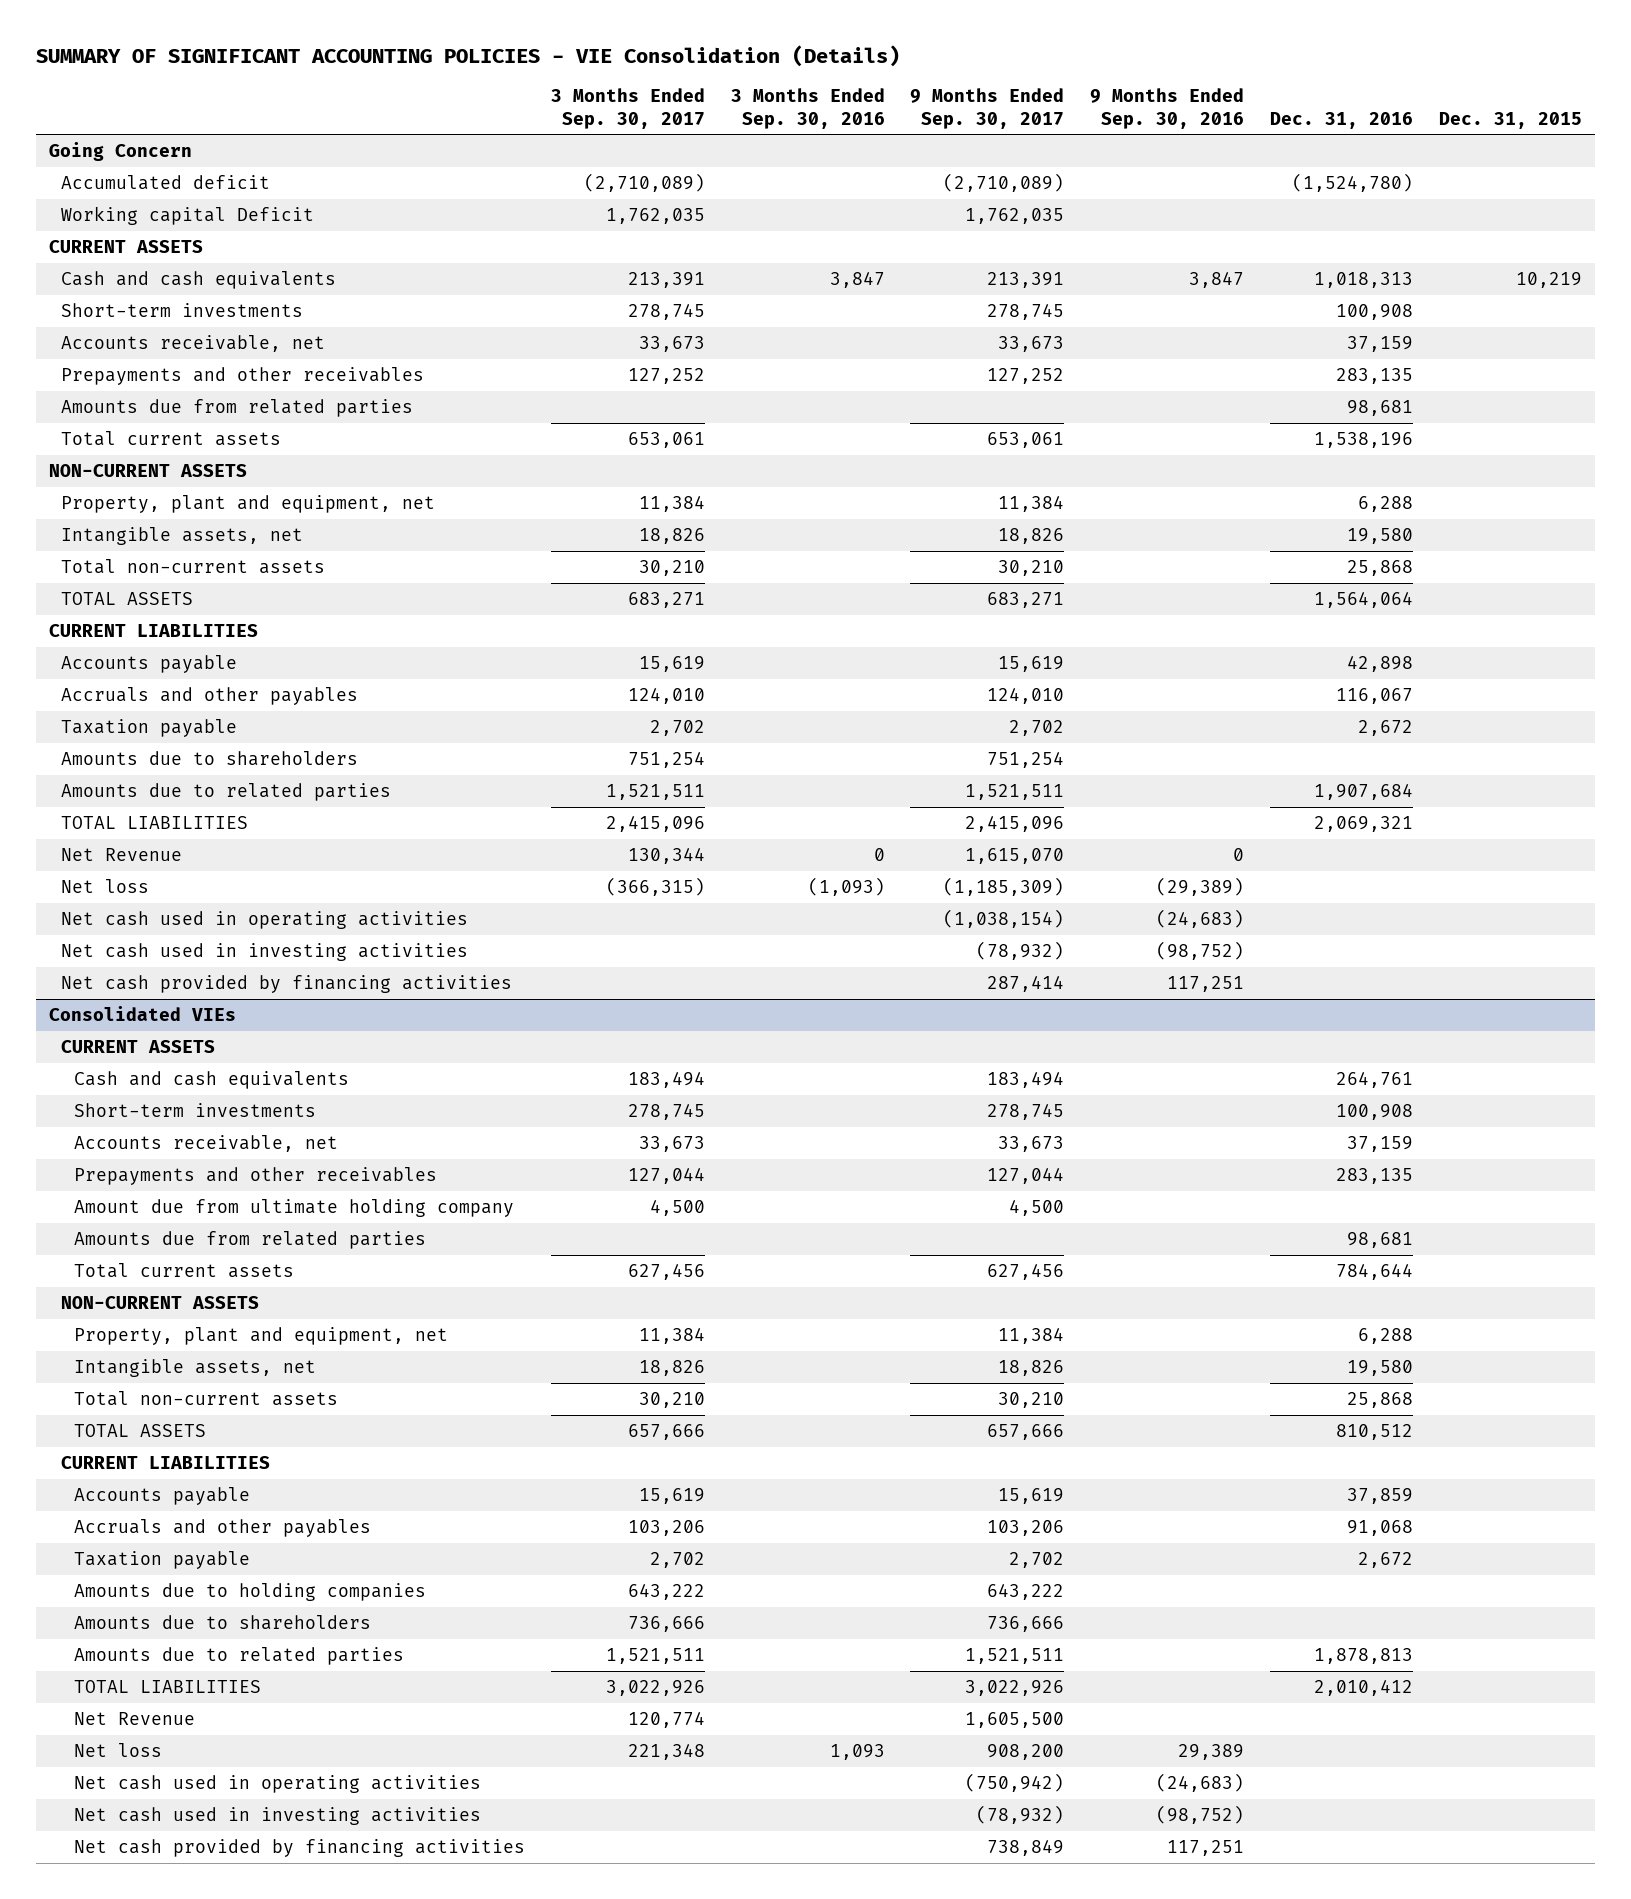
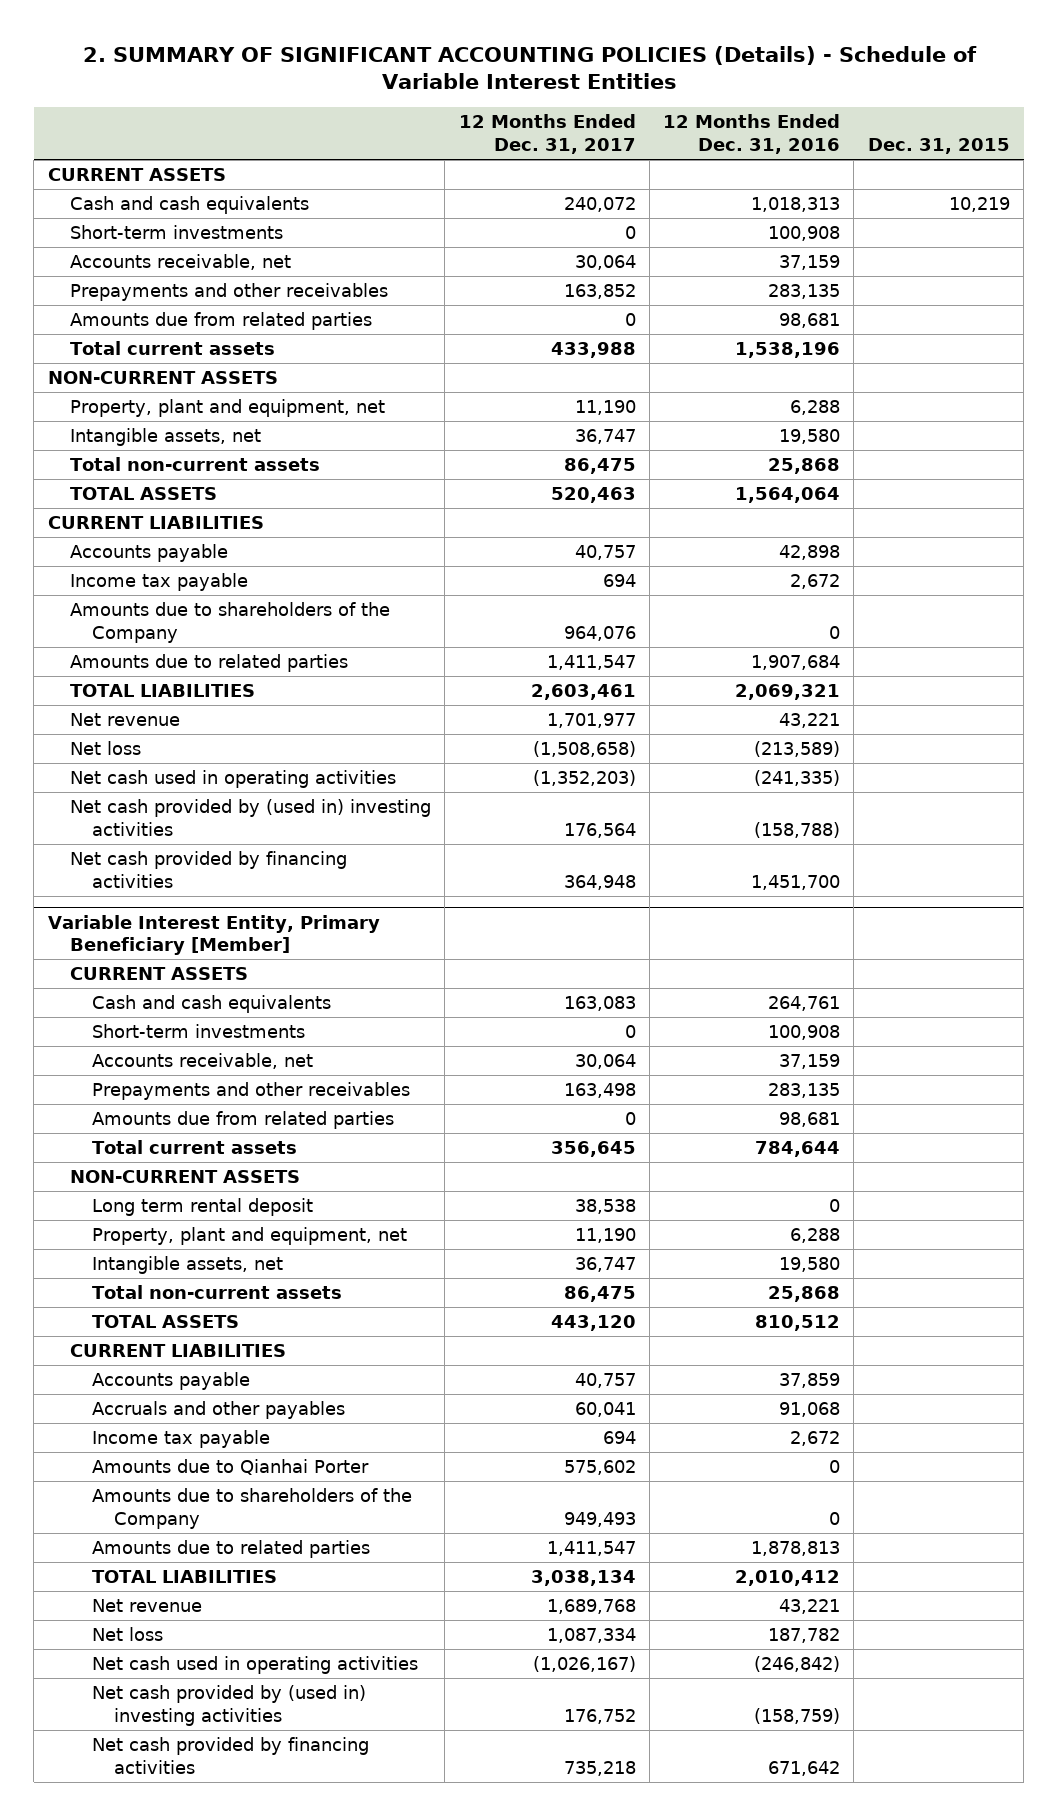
- SUMMARY OF SIGNIFICANT ACCOUNTING POLICIES - VIE Consolidation (Details)
+ 2. SUMMARY OF SIGNIFICANT ACCOUNTING POLICIES (Details) - Schedule of Variable Interest Entities
- | 3 Months Ended Sep. 30, 2017 | 3 Months Ended Sep. 30, 2016 | 9 Months Ended Sep. 30, 2017 | 9 Months Ended Sep. 30, 2016 | Dec. 31, 2016 | Dec. 31, 2015
+ | 12 Months Ended Dec. 31, 2017 | 12 Months Ended Dec. 31, 2016 | Dec. 31, 2015
- Going Concern
- Accumulated deficit | (2,710,089) | | (2,710,089) | | (1,524,780) |
- Working capital Deficit | 1,762,035 | | 1,762,035 | | |
- Accruals and other payables | 124,010 | | 124,010 | | 116,067 |
- Taxation payable | 2,702 | | 2,702 | | 2,672 |
- Amounts due to shareholders | 751,254 | | 751,254 | | |
+ Income tax payable | 694 | 2,672 |
+ Amounts due to shareholders of the Company | 964,076 | 0 |
- Net Revenue | 130,344 | 0 | 1,615,070 | 0 | |
+ Net revenue | 1,701,977 | 43,221 |
- Net cash used in investing activities | | | (78,932) | (98,752) | |
+ Net cash provided by (used in) investing activities | 176,564 | (158,788) |
- Consolidated VIEs
+ Variable Interest Entity, Primary Beneficiary [Member]
- Amount due from ultimate holding company | 4,500 | | 4,500 | | |
+ Long term rental deposit | 38,538 | 0 |
- Taxation payable | 2,702 | | 2,702 | | 2,672 |
- Amounts due to holding companies | 643,222 | | 643,222 | | |
- Amounts due to shareholders | 736,666 | | 736,666 | | |
+ Income tax payable | 694 | 2,672 |
+ Amounts due to Qianhai Porter | 575,602 | 0 |
+ Amounts due to shareholders of the Company | 949,493 | 0 |
- Net Revenue | 120,774 | | 1,605,500 | | |
+ Net revenue | 1,689,768 | 43,221 |
- Net cash used in investing activities | | | (78,932) | (98,752) | |
+ Net cash provided by (used in) investing activities | 176,752 | (158,759) |

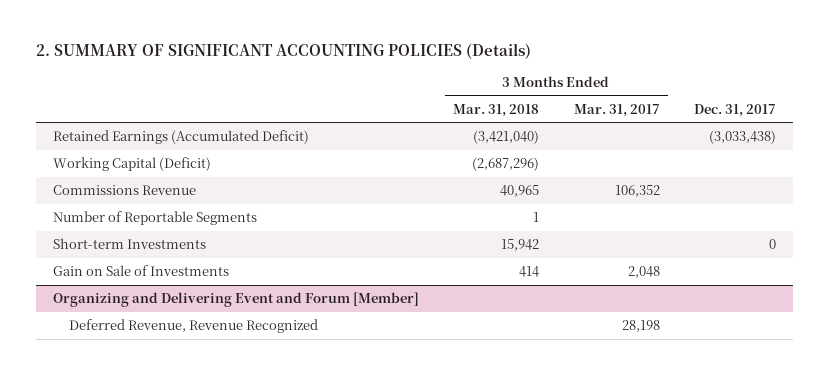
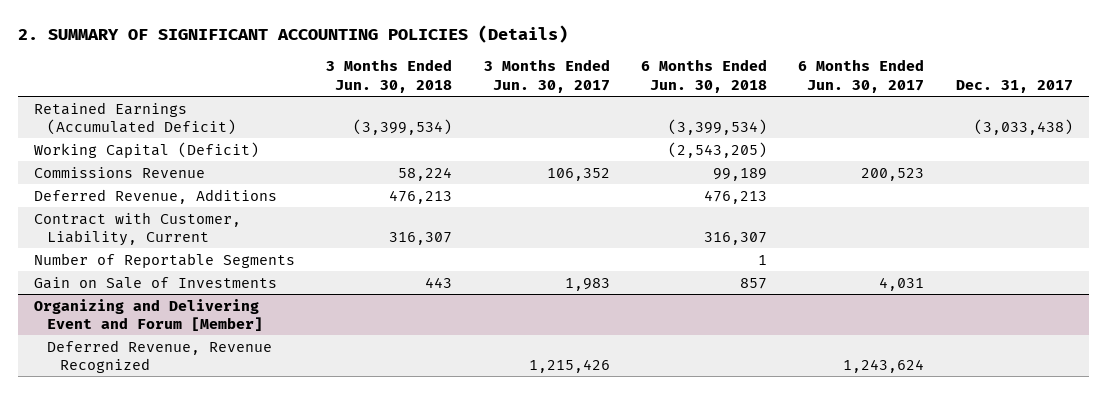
- | 3 Months Ended Mar. 31, 2018 | 3 Months Ended Mar. 31, 2017 | Dec. 31, 2017
+ | 3 Months Ended Jun. 30, 2018 | 3 Months Ended Jun. 30, 2017 | 6 Months Ended Jun. 30, 2018 | 6 Months Ended Jun. 30, 2017 | Dec. 31, 2017
+ Deferred Revenue, Additions | 476,213 | | 476,213 | |
+ Contract with Customer, Liability, Current | 316,307 | | 316,307 | |
- Short-term Investments | 15,942 | | 0

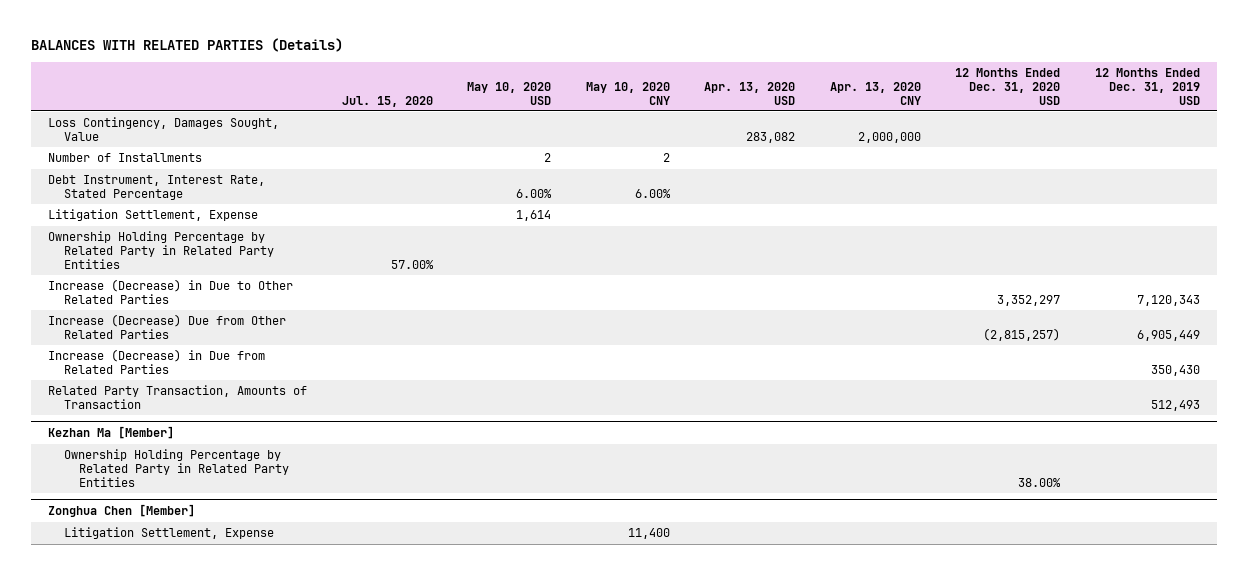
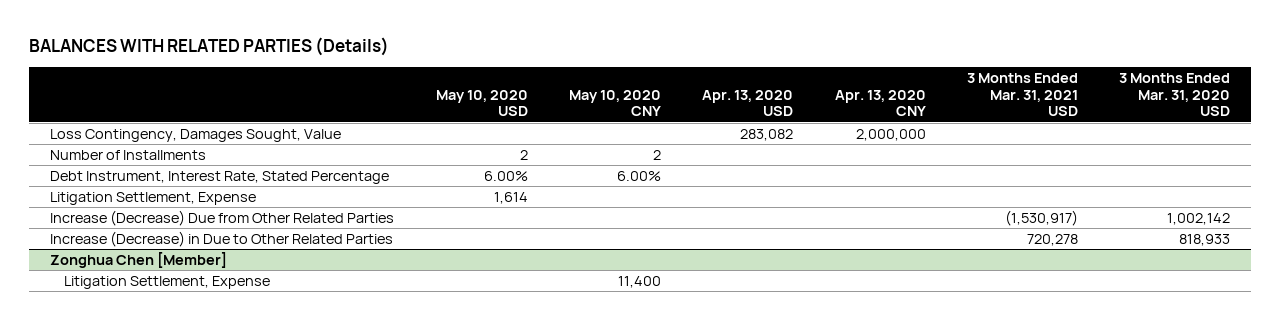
- | Jul. 15, 2020 | May 10, 2020 USD | May 10, 2020 CNY | Apr. 13, 2020 USD | Apr. 13, 2020 CNY | 12 Months Ended Dec. 31, 2020 USD | 12 Months Ended Dec. 31, 2019 USD
+ | May 10, 2020 USD | May 10, 2020 CNY | Apr. 13, 2020 USD | Apr. 13, 2020 CNY | 3 Months Ended Mar. 31, 2021 USD | 3 Months Ended Mar. 31, 2020 USD
- Ownership Holding Percentage by Related Party in Related Party Entities | 57.00% | | | | | |
- Increase (Decrease) in Due from Related Parties | | | | | | | 350,430
- Related Party Transaction, Amounts of Transaction | | | | | | | 512,493
- Kezhan Ma [Member]
- Ownership Holding Percentage by Related Party in Related Party Entities | | | | | | 38.00% |
moved down: Increase (Decrease) in Due to Other Related Parties | | | | | 720,278 | 818,933

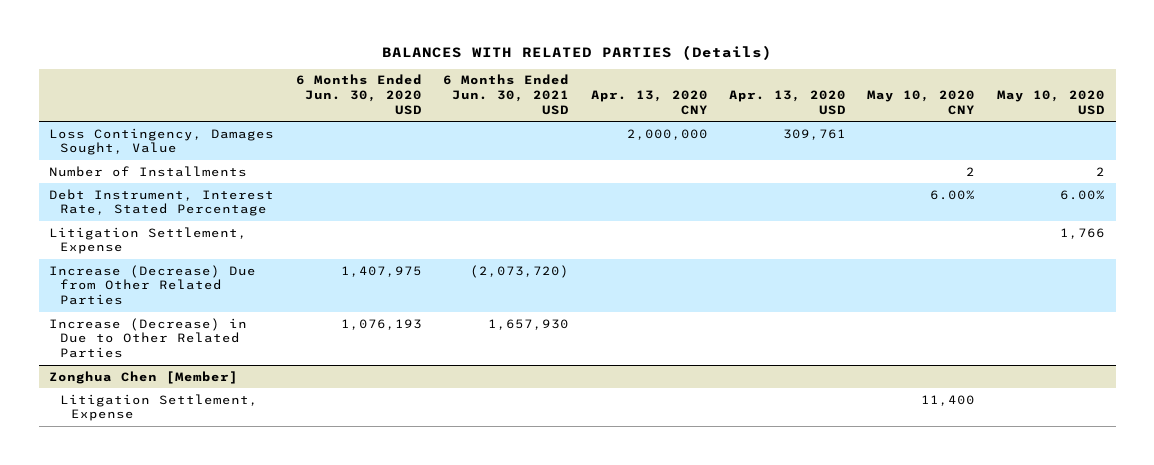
- | May 10, 2020 USD | May 10, 2020 CNY | Apr. 13, 2020 USD | Apr. 13, 2020 CNY | 3 Months Ended Mar. 31, 2021 USD | 3 Months Ended Mar. 31, 2020 USD
+ | 6 Months Ended Jun. 30, 2020 USD | 6 Months Ended Jun. 30, 2021 USD | Apr. 13, 2020 CNY | Apr. 13, 2020 USD | May 10, 2020 CNY | May 10, 2020 USD
- Loss Contingency, Damages Sought, Value | | | 283,082 | 2,000,000 | |
+ Loss Contingency, Damages Sought, Value | | | 2,000,000 | 309,761 | |
- Litigation Settlement, Expense | 1,614 | | | | |
+ Litigation Settlement, Expense | | | | | | 1,766

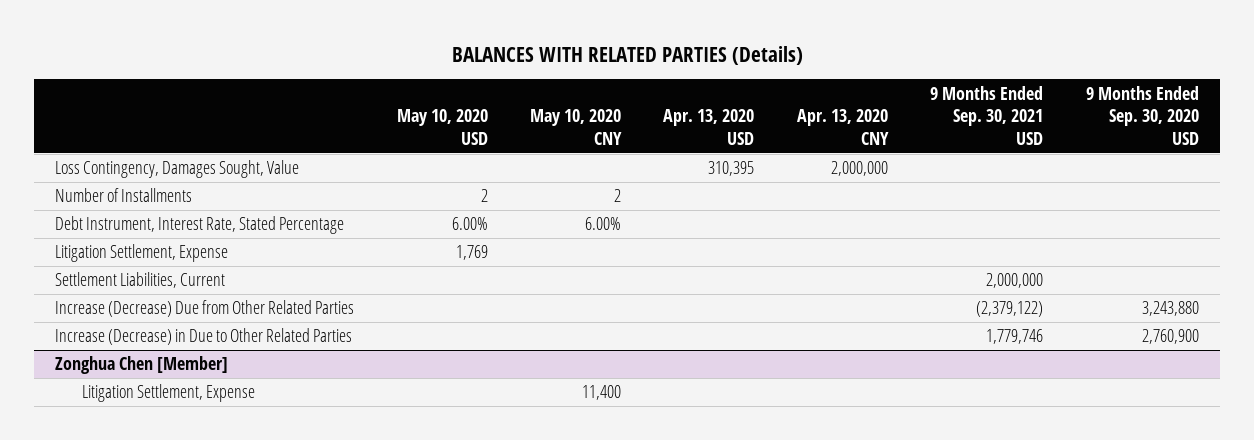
- | 6 Months Ended Jun. 30, 2020 USD | 6 Months Ended Jun. 30, 2021 USD | Apr. 13, 2020 CNY | Apr. 13, 2020 USD | May 10, 2020 CNY | May 10, 2020 USD
+ | May 10, 2020 USD | May 10, 2020 CNY | Apr. 13, 2020 USD | Apr. 13, 2020 CNY | 9 Months Ended Sep. 30, 2021 USD | 9 Months Ended Sep. 30, 2020 USD
- Loss Contingency, Damages Sought, Value | | | 2,000,000 | 309,761 | |
+ Loss Contingency, Damages Sought, Value | | | 310,395 | 2,000,000 | |
- Litigation Settlement, Expense | | | | | | 1,766
+ Litigation Settlement, Expense | 1,769 | | | | |
+ Settlement Liabilities, Current | | | | | 2,000,000 |

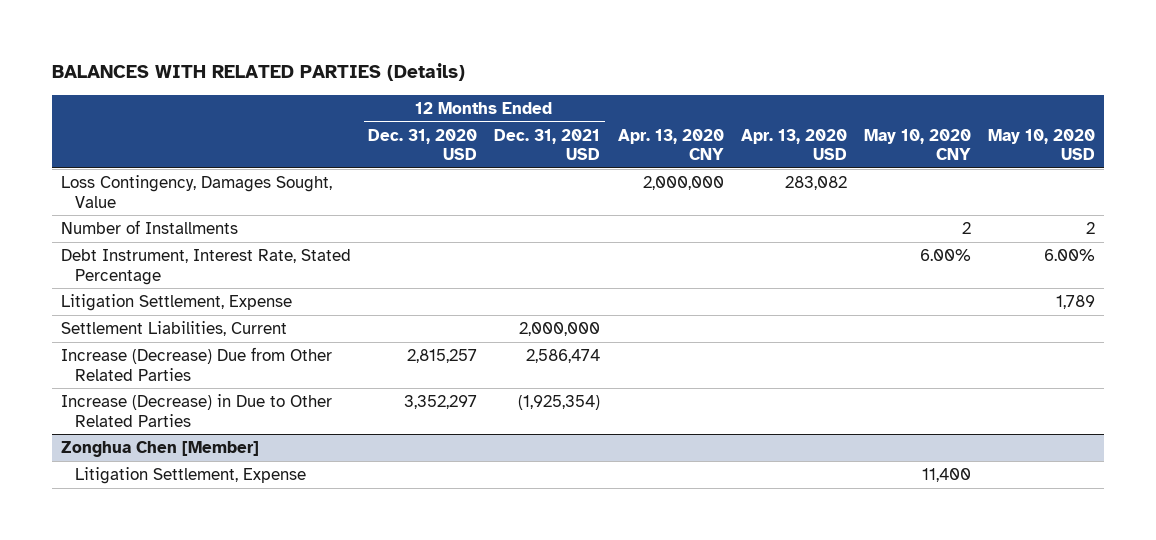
- | May 10, 2020 USD | May 10, 2020 CNY | Apr. 13, 2020 USD | Apr. 13, 2020 CNY | 9 Months Ended Sep. 30, 2021 USD | 9 Months Ended Sep. 30, 2020 USD
+ | 12 Months Ended Dec. 31, 2020 USD | 12 Months Ended Dec. 31, 2021 USD | Apr. 13, 2020 CNY | Apr. 13, 2020 USD | May 10, 2020 CNY | May 10, 2020 USD
- Loss Contingency, Damages Sought, Value | | | 310,395 | 2,000,000 | |
+ Loss Contingency, Damages Sought, Value | | | 2,000,000 | 283,082 | |
- Litigation Settlement, Expense | 1,769 | | | | |
+ Litigation Settlement, Expense | | | | | | 1,789

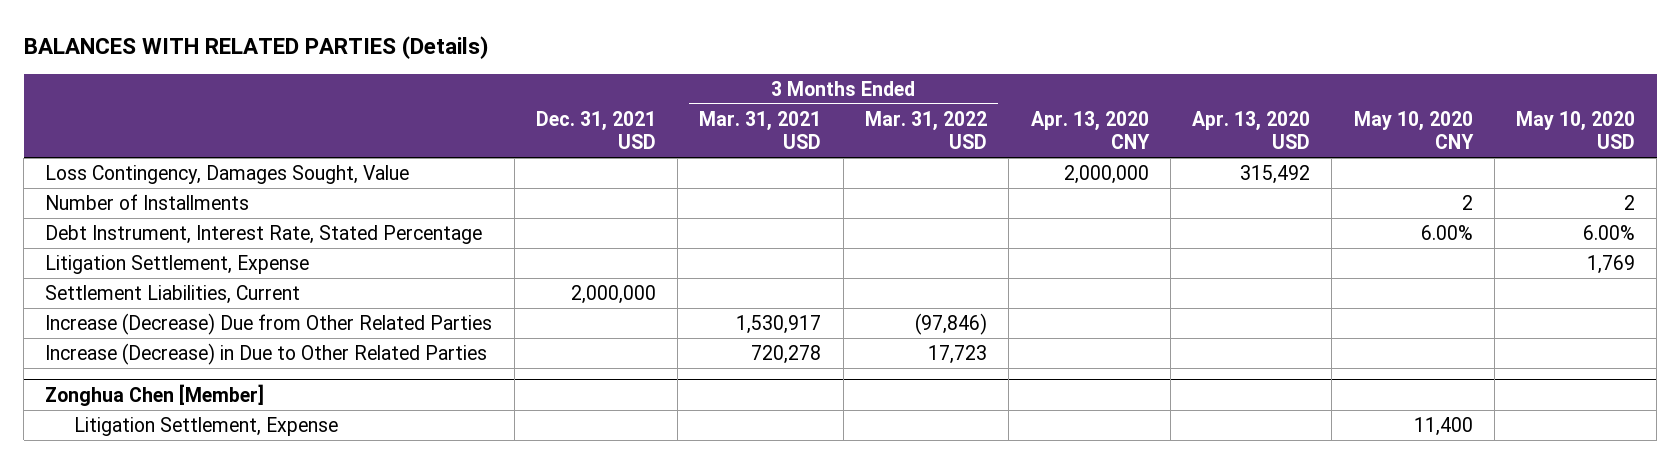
- | 12 Months Ended Dec. 31, 2020 USD | 12 Months Ended Dec. 31, 2021 USD | Apr. 13, 2020 CNY | Apr. 13, 2020 USD | May 10, 2020 CNY | May 10, 2020 USD
+ | Dec. 31, 2021 USD | 3 Months Ended Mar. 31, 2021 USD | 3 Months Ended Mar. 31, 2022 USD | Apr. 13, 2020 CNY | Apr. 13, 2020 USD | May 10, 2020 CNY | May 10, 2020 USD
- Loss Contingency, Damages Sought, Value | | | 2,000,000 | 283,082 | |
+ Loss Contingency, Damages Sought, Value | | | | 2,000,000 | 315,492 | |
- Litigation Settlement, Expense | | | | | | 1,789
+ Litigation Settlement, Expense | | | | | | | 1,769

